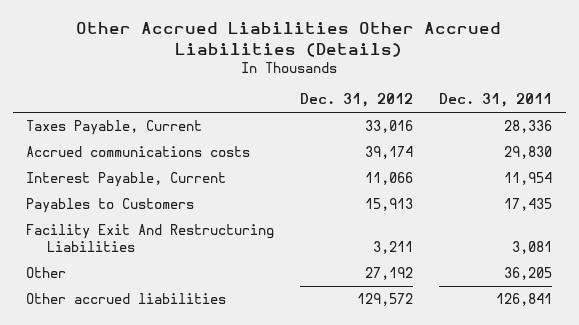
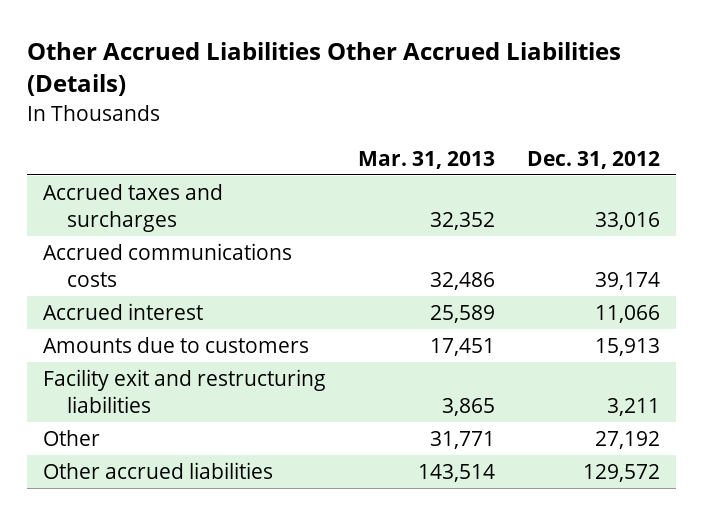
- | Dec. 31, 2012 | Dec. 31, 2011
+ | Mar. 31, 2013 | Dec. 31, 2012
- Taxes Payable, Current | 33,016 | 28,336
+ Accrued taxes and surcharges | 32,352 | 33,016
- Interest Payable, Current | 11,066 | 11,954
- Payables to Customers | 15,913 | 17,435
- Facility Exit And Restructuring Liabilities | 3,211 | 3,081
+ Accrued interest | 25,589 | 11,066
+ Amounts due to customers | 17,451 | 15,913
+ Facility exit and restructuring liabilities | 3,865 | 3,211

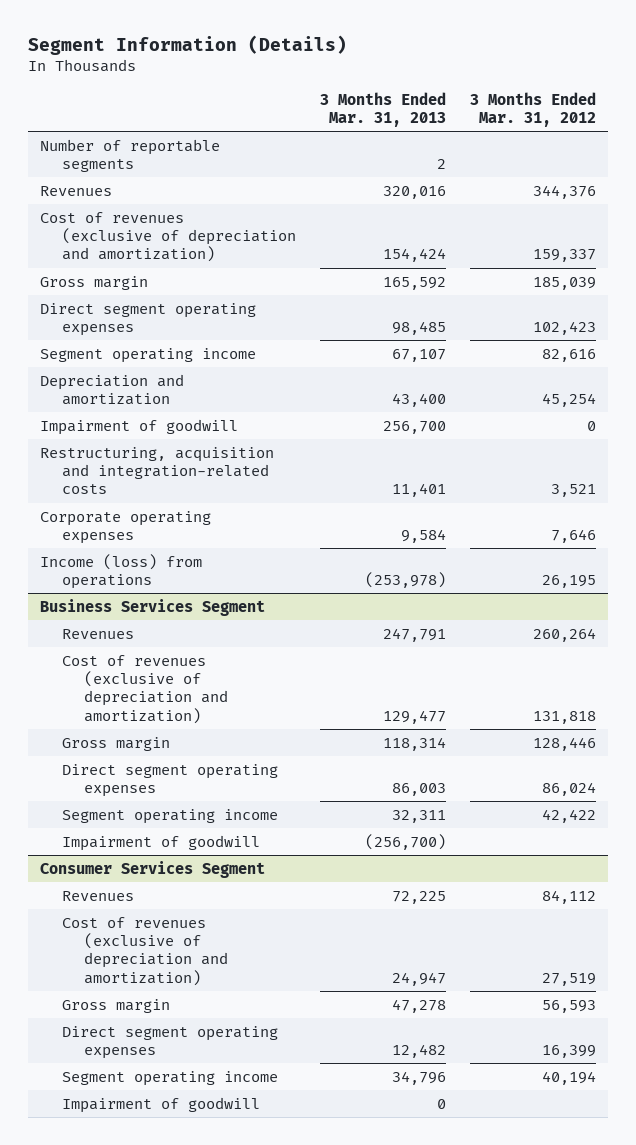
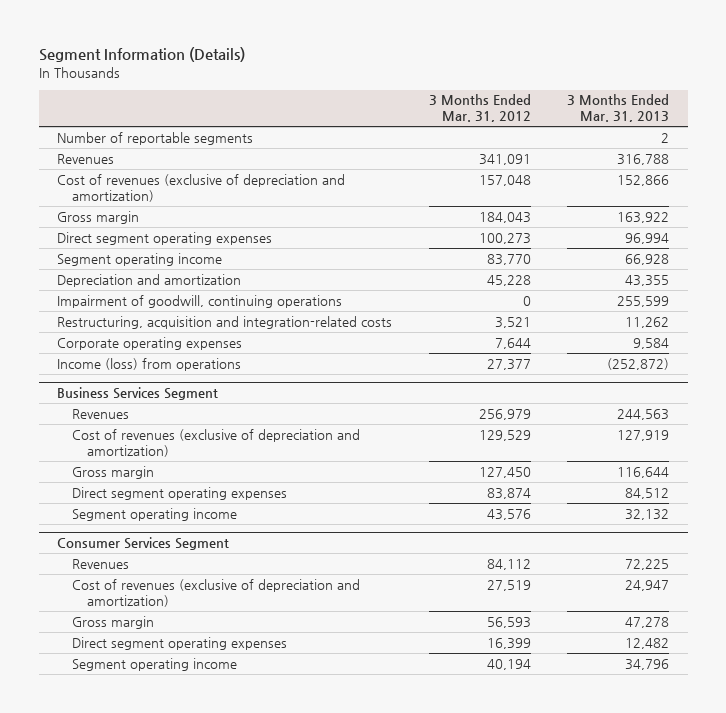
- | 3 Months Ended Mar. 31, 2013 | 3 Months Ended Mar. 31, 2012
+ | 3 Months Ended Mar. 31, 2012 | 3 Months Ended Mar. 31, 2013
- Revenues | 320,016 | 344,376
- Cost of revenues (exclusive of depreciation and amortization) | 154,424 | 159,337
- Gross margin | 165,592 | 185,039
- Direct segment operating expenses | 98,485 | 102,423
- Segment operating income | 67,107 | 82,616
- Depreciation and amortization | 43,400 | 45,254
- Impairment of goodwill | 256,700 | 0
- Restructuring, acquisition and integration-related costs | 11,401 | 3,521
- Corporate operating expenses | 9,584 | 7,646
- Income (loss) from operations | (253,978) | 26,195
+ Revenues | 341,091 | 316,788
+ Cost of revenues (exclusive of depreciation and amortization) | 157,048 | 152,866
+ Gross margin | 184,043 | 163,922
+ Direct segment operating expenses | 100,273 | 96,994
+ Segment operating income | 83,770 | 66,928
+ Depreciation and amortization | 45,228 | 43,355
+ Impairment of goodwill, continuing operations | 0 | 255,599
+ Restructuring, acquisition and integration-related costs | 3,521 | 11,262
+ Corporate operating expenses | 7,644 | 9,584
+ Income (loss) from operations | 27,377 | (252,872)
@ Business Services Segment
- Revenues | 247,791 | 260,264
- Cost of revenues (exclusive of depreciation and amortization) | 129,477 | 131,818
- Gross margin | 118,314 | 128,446
- Direct segment operating expenses | 86,003 | 86,024
- Segment operating income | 32,311 | 42,422
- Impairment of goodwill | (256,700) |
+ Revenues | 256,979 | 244,563
+ Cost of revenues (exclusive of depreciation and amortization) | 129,529 | 127,919
+ Gross margin | 127,450 | 116,644
+ Direct segment operating expenses | 83,874 | 84,512
+ Segment operating income | 43,576 | 32,132
@ Consumer Services Segment
- Impairment of goodwill | 0 |

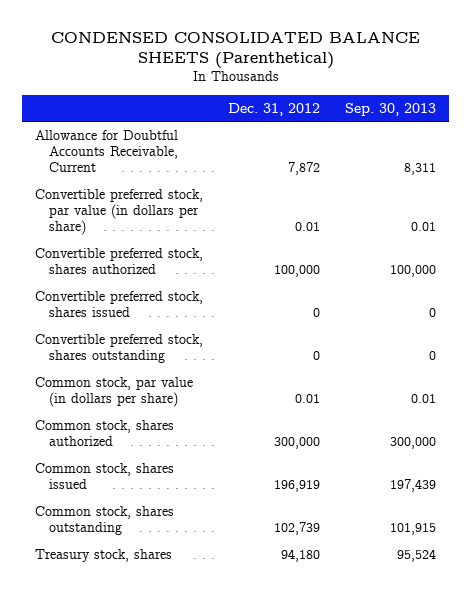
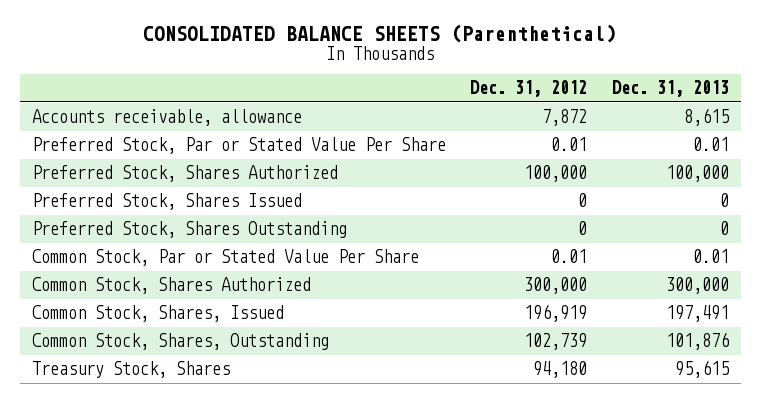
- CONDENSED CONSOLIDATED BALANCE SHEETS (Parenthetical)
+ CONSOLIDATED BALANCE SHEETS (Parenthetical)
- | Dec. 31, 2012 | Sep. 30, 2013
+ | Dec. 31, 2012 | Dec. 31, 2013
- Allowance for Doubtful Accounts Receivable, Current | 7,872 | 8,311
- Convertible preferred stock, par value (in dollars per share) | 0.01 | 0.01
- Convertible preferred stock, shares authorized | 100,000 | 100,000
- Convertible preferred stock, shares issued | 0 | 0
- Convertible preferred stock, shares outstanding | 0 | 0
- Common stock, par value (in dollars per share) | 0.01 | 0.01
- Common stock, shares authorized | 300,000 | 300,000
- Common stock, shares issued | 196,919 | 197,439
- Common stock, shares outstanding | 102,739 | 101,915
- Treasury stock, shares | 94,180 | 95,524
+ Accounts receivable, allowance | 7,872 | 8,615
+ Preferred Stock, Par or Stated Value Per Share | 0.01 | 0.01
+ Preferred Stock, Shares Authorized | 100,000 | 100,000
+ Preferred Stock, Shares Issued | 0 | 0
+ Preferred Stock, Shares Outstanding | 0 | 0
+ Common Stock, Par or Stated Value Per Share | 0.01 | 0.01
+ Common Stock, Shares Authorized | 300,000 | 300,000
+ Common Stock, Shares, Issued | 196,919 | 197,491
+ Common Stock, Shares, Outstanding | 102,739 | 101,876
+ Treasury Stock, Shares | 94,180 | 95,615

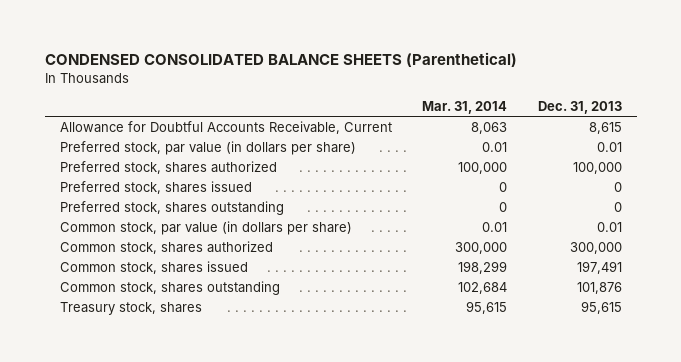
- CONSOLIDATED BALANCE SHEETS (Parenthetical)
+ CONDENSED CONSOLIDATED BALANCE SHEETS (Parenthetical)
- | Dec. 31, 2012 | Dec. 31, 2013
+ | Mar. 31, 2014 | Dec. 31, 2013
- Accounts receivable, allowance | 7,872 | 8,615
- Preferred Stock, Par or Stated Value Per Share | 0.01 | 0.01
- Preferred Stock, Shares Authorized | 100,000 | 100,000
- Preferred Stock, Shares Issued | 0 | 0
- Preferred Stock, Shares Outstanding | 0 | 0
- Common Stock, Par or Stated Value Per Share | 0.01 | 0.01
- Common Stock, Shares Authorized | 300,000 | 300,000
- Common Stock, Shares, Issued | 196,919 | 197,491
- Common Stock, Shares, Outstanding | 102,739 | 101,876
- Treasury Stock, Shares | 94,180 | 95,615
+ Allowance for Doubtful Accounts Receivable, Current | 8,063 | 8,615
+ Preferred stock, par value (in dollars per share) | 0.01 | 0.01
+ Preferred stock, shares authorized | 100,000 | 100,000
+ Preferred stock, shares issued | 0 | 0
+ Preferred stock, shares outstanding | 0 | 0
+ Common stock, par value (in dollars per share) | 0.01 | 0.01
+ Common stock, shares authorized | 300,000 | 300,000
+ Common stock, shares issued | 198,299 | 197,491
+ Common stock, shares outstanding | 102,684 | 101,876
+ Treasury stock, shares | 95,615 | 95,615

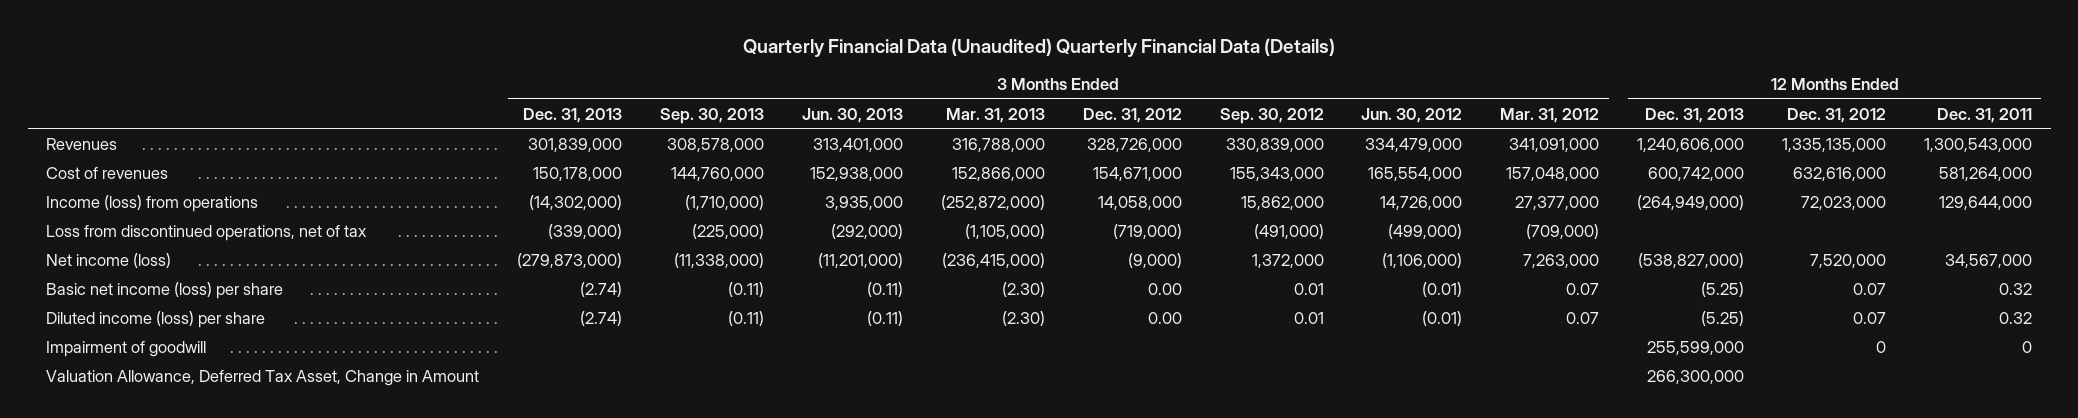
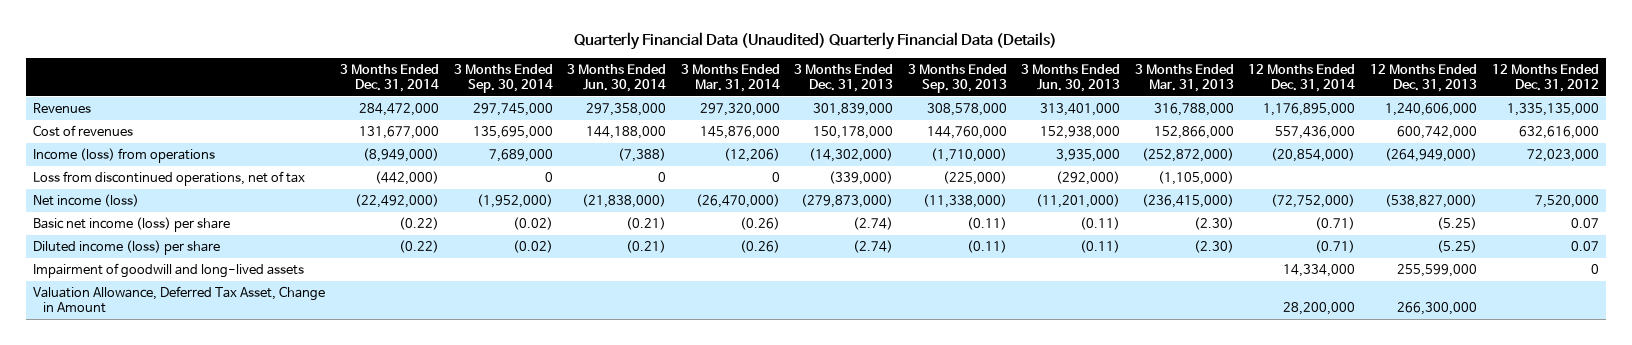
- | 3 Months Ended Dec. 31, 2013 | 3 Months Ended Sep. 30, 2013 | 3 Months Ended Jun. 30, 2013 | 3 Months Ended Mar. 31, 2013 | 3 Months Ended Dec. 31, 2012 | 3 Months Ended Sep. 30, 2012 | 3 Months Ended Jun. 30, 2012 | 3 Months Ended Mar. 31, 2012 | 12 Months Ended Dec. 31, 2013 | 12 Months Ended Dec. 31, 2012 | 12 Months Ended Dec. 31, 2011
+ | 3 Months Ended Dec. 31, 2014 | 3 Months Ended Sep. 30, 2014 | 3 Months Ended Jun. 30, 2014 | 3 Months Ended Mar. 31, 2014 | 3 Months Ended Dec. 31, 2013 | 3 Months Ended Sep. 30, 2013 | 3 Months Ended Jun. 30, 2013 | 3 Months Ended Mar. 31, 2013 | 12 Months Ended Dec. 31, 2014 | 12 Months Ended Dec. 31, 2013 | 12 Months Ended Dec. 31, 2012
- Impairment of goodwill | | | | | | | | | 255,599,000 | 0 | 0
+ Impairment of goodwill and long-lived assets | | | | | | | | | 14,334,000 | 255,599,000 | 0

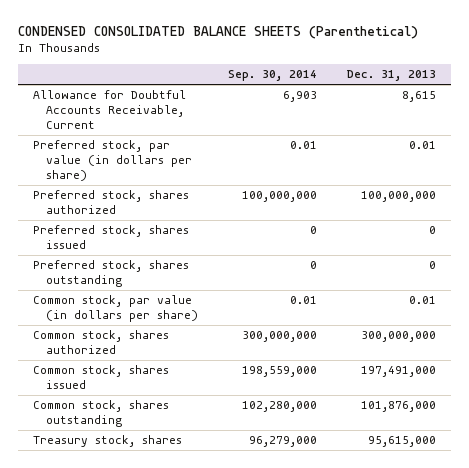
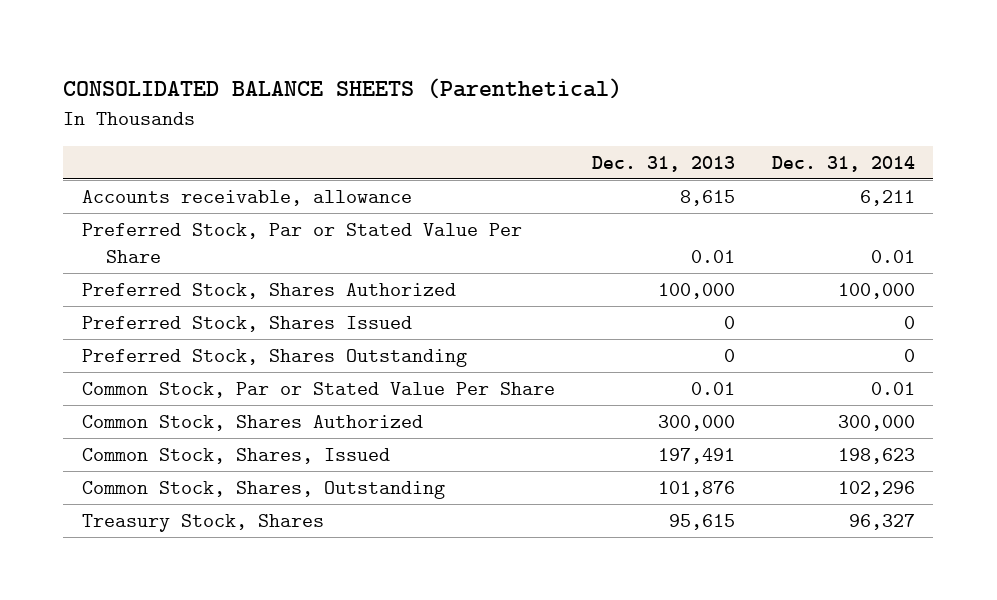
- CONDENSED CONSOLIDATED BALANCE SHEETS (Parenthetical)
+ CONSOLIDATED BALANCE SHEETS (Parenthetical)
- | Sep. 30, 2014 | Dec. 31, 2013
+ | Dec. 31, 2013 | Dec. 31, 2014
- Allowance for Doubtful Accounts Receivable, Current | 6,903 | 8,615
- Preferred stock, par value (in dollars per share) | 0.01 | 0.01
- Preferred stock, shares authorized | 100,000,000 | 100,000,000
- Preferred stock, shares issued | 0 | 0
- Preferred stock, shares outstanding | 0 | 0
- Common stock, par value (in dollars per share) | 0.01 | 0.01
- Common stock, shares authorized | 300,000,000 | 300,000,000
- Common stock, shares issued | 198,559,000 | 197,491,000
- Common stock, shares outstanding | 102,280,000 | 101,876,000
- Treasury stock, shares | 96,279,000 | 95,615,000
+ Accounts receivable, allowance | 8,615 | 6,211
+ Preferred Stock, Par or Stated Value Per Share | 0.01 | 0.01
+ Preferred Stock, Shares Authorized | 100,000 | 100,000
+ Preferred Stock, Shares Issued | 0 | 0
+ Preferred Stock, Shares Outstanding | 0 | 0
+ Common Stock, Par or Stated Value Per Share | 0.01 | 0.01
+ Common Stock, Shares Authorized | 300,000 | 300,000
+ Common Stock, Shares, Issued | 197,491 | 198,623
+ Common Stock, Shares, Outstanding | 101,876 | 102,296
+ Treasury Stock, Shares | 95,615 | 96,327

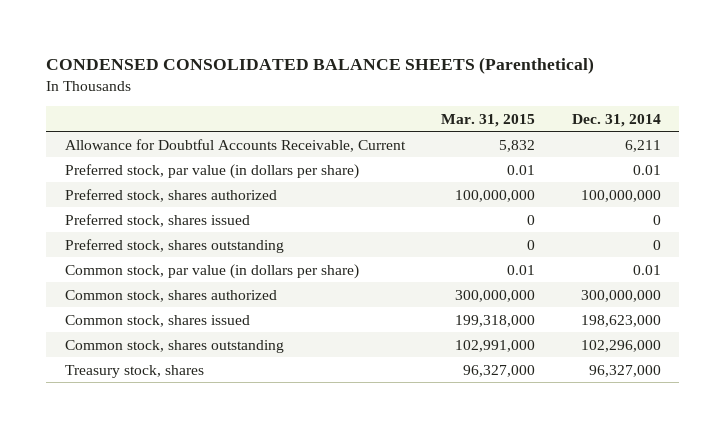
- CONSOLIDATED BALANCE SHEETS (Parenthetical)
+ CONDENSED CONSOLIDATED BALANCE SHEETS (Parenthetical)
- | Dec. 31, 2013 | Dec. 31, 2014
+ | Mar. 31, 2015 | Dec. 31, 2014
- Accounts receivable, allowance | 8,615 | 6,211
- Preferred Stock, Par or Stated Value Per Share | 0.01 | 0.01
- Preferred Stock, Shares Authorized | 100,000 | 100,000
- Preferred Stock, Shares Issued | 0 | 0
- Preferred Stock, Shares Outstanding | 0 | 0
- Common Stock, Par or Stated Value Per Share | 0.01 | 0.01
- Common Stock, Shares Authorized | 300,000 | 300,000
- Common Stock, Shares, Issued | 197,491 | 198,623
- Common Stock, Shares, Outstanding | 101,876 | 102,296
- Treasury Stock, Shares | 95,615 | 96,327
+ Allowance for Doubtful Accounts Receivable, Current | 5,832 | 6,211
+ Preferred stock, par value (in dollars per share) | 0.01 | 0.01
+ Preferred stock, shares authorized | 100,000,000 | 100,000,000
+ Preferred stock, shares issued | 0 | 0
+ Preferred stock, shares outstanding | 0 | 0
+ Common stock, par value (in dollars per share) | 0.01 | 0.01
+ Common stock, shares authorized | 300,000,000 | 300,000,000
+ Common stock, shares issued | 199,318,000 | 198,623,000
+ Common stock, shares outstanding | 102,991,000 | 102,296,000
+ Treasury stock, shares | 96,327,000 | 96,327,000

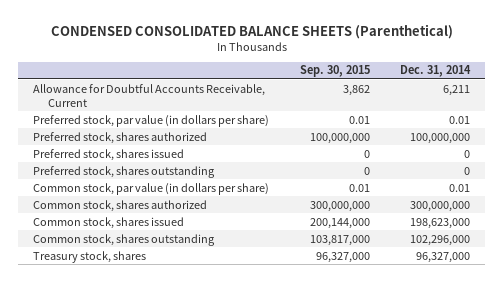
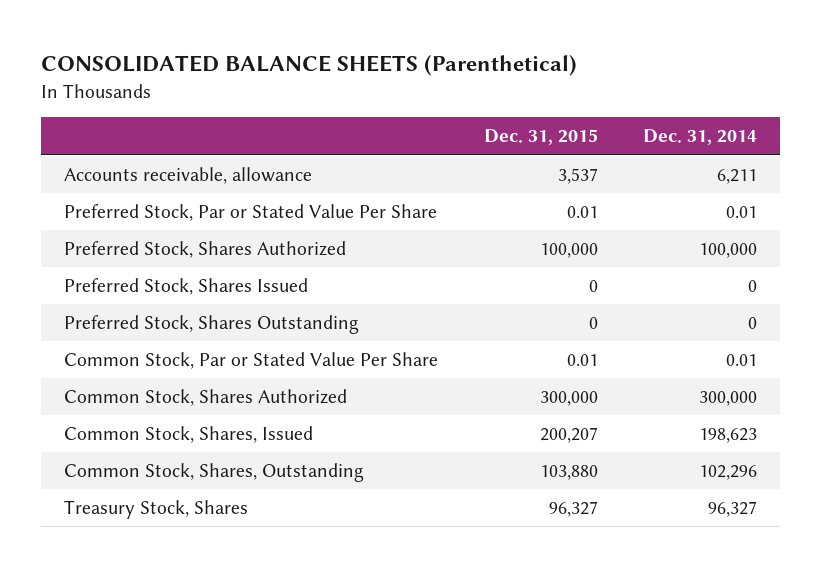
- CONDENSED CONSOLIDATED BALANCE SHEETS (Parenthetical)
+ CONSOLIDATED BALANCE SHEETS (Parenthetical)
- | Sep. 30, 2015 | Dec. 31, 2014
+ | Dec. 31, 2015 | Dec. 31, 2014
- Allowance for Doubtful Accounts Receivable, Current | 3,862 | 6,211
- Preferred stock, par value (in dollars per share) | 0.01 | 0.01
- Preferred stock, shares authorized | 100,000,000 | 100,000,000
- Preferred stock, shares issued | 0 | 0
- Preferred stock, shares outstanding | 0 | 0
- Common stock, par value (in dollars per share) | 0.01 | 0.01
- Common stock, shares authorized | 300,000,000 | 300,000,000
- Common stock, shares issued | 200,144,000 | 198,623,000
- Common stock, shares outstanding | 103,817,000 | 102,296,000
- Treasury stock, shares | 96,327,000 | 96,327,000
+ Accounts receivable, allowance | 3,537 | 6,211
+ Preferred Stock, Par or Stated Value Per Share | 0.01 | 0.01
+ Preferred Stock, Shares Authorized | 100,000 | 100,000
+ Preferred Stock, Shares Issued | 0 | 0
+ Preferred Stock, Shares Outstanding | 0 | 0
+ Common Stock, Par or Stated Value Per Share | 0.01 | 0.01
+ Common Stock, Shares Authorized | 300,000 | 300,000
+ Common Stock, Shares, Issued | 200,207 | 198,623
+ Common Stock, Shares, Outstanding | 103,880 | 102,296
+ Treasury Stock, Shares | 96,327 | 96,327

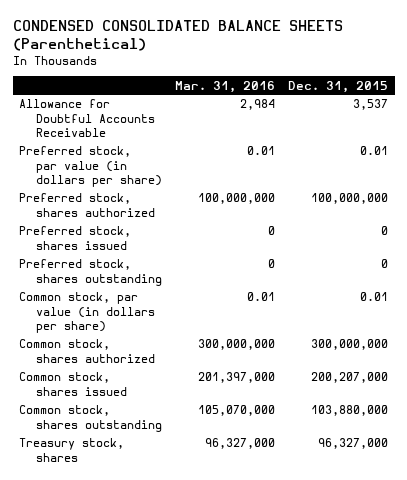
- CONSOLIDATED BALANCE SHEETS (Parenthetical)
+ CONDENSED CONSOLIDATED BALANCE SHEETS (Parenthetical)
- | Dec. 31, 2015 | Dec. 31, 2014
+ | Mar. 31, 2016 | Dec. 31, 2015
- Accounts receivable, allowance | 3,537 | 6,211
- Preferred Stock, Par or Stated Value Per Share | 0.01 | 0.01
- Preferred Stock, Shares Authorized | 100,000 | 100,000
- Preferred Stock, Shares Issued | 0 | 0
- Preferred Stock, Shares Outstanding | 0 | 0
- Common Stock, Par or Stated Value Per Share | 0.01 | 0.01
- Common Stock, Shares Authorized | 300,000 | 300,000
- Common Stock, Shares, Issued | 200,207 | 198,623
- Common Stock, Shares, Outstanding | 103,880 | 102,296
- Treasury Stock, Shares | 96,327 | 96,327
+ Allowance for Doubtful Accounts Receivable | 2,984 | 3,537
+ Preferred stock, par value (in dollars per share) | 0.01 | 0.01
+ Preferred stock, shares authorized | 100,000,000 | 100,000,000
+ Preferred stock, shares issued | 0 | 0
+ Preferred stock, shares outstanding | 0 | 0
+ Common stock, par value (in dollars per share) | 0.01 | 0.01
+ Common stock, shares authorized | 300,000,000 | 300,000,000
+ Common stock, shares issued | 201,397,000 | 200,207,000
+ Common stock, shares outstanding | 105,070,000 | 103,880,000
+ Treasury stock, shares | 96,327,000 | 96,327,000

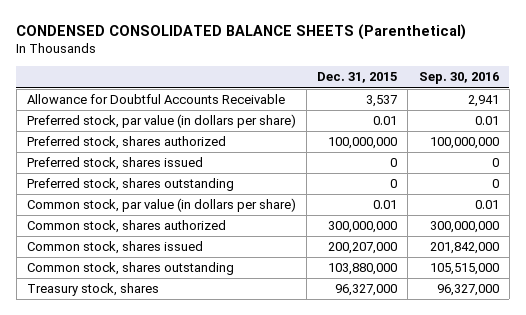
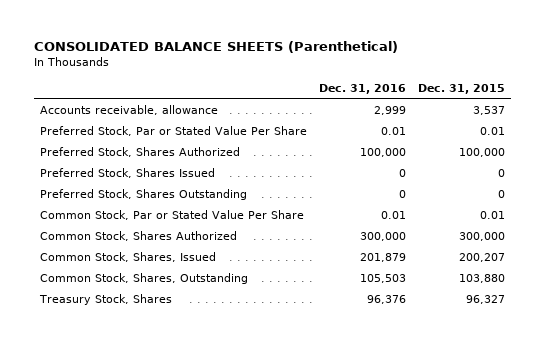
- CONDENSED CONSOLIDATED BALANCE SHEETS (Parenthetical)
+ CONSOLIDATED BALANCE SHEETS (Parenthetical)
- | Dec. 31, 2015 | Sep. 30, 2016
+ | Dec. 31, 2016 | Dec. 31, 2015
- Allowance for Doubtful Accounts Receivable | 3,537 | 2,941
- Preferred stock, par value (in dollars per share) | 0.01 | 0.01
- Preferred stock, shares authorized | 100,000,000 | 100,000,000
- Preferred stock, shares issued | 0 | 0
- Preferred stock, shares outstanding | 0 | 0
- Common stock, par value (in dollars per share) | 0.01 | 0.01
- Common stock, shares authorized | 300,000,000 | 300,000,000
- Common stock, shares issued | 200,207,000 | 201,842,000
- Common stock, shares outstanding | 103,880,000 | 105,515,000
- Treasury stock, shares | 96,327,000 | 96,327,000
+ Accounts receivable, allowance | 2,999 | 3,537
+ Preferred Stock, Par or Stated Value Per Share | 0.01 | 0.01
+ Preferred Stock, Shares Authorized | 100,000 | 100,000
+ Preferred Stock, Shares Issued | 0 | 0
+ Preferred Stock, Shares Outstanding | 0 | 0
+ Common Stock, Par or Stated Value Per Share | 0.01 | 0.01
+ Common Stock, Shares Authorized | 300,000 | 300,000
+ Common Stock, Shares, Issued | 201,879 | 200,207
+ Common Stock, Shares, Outstanding | 105,503 | 103,880
+ Treasury Stock, Shares | 96,376 | 96,327

